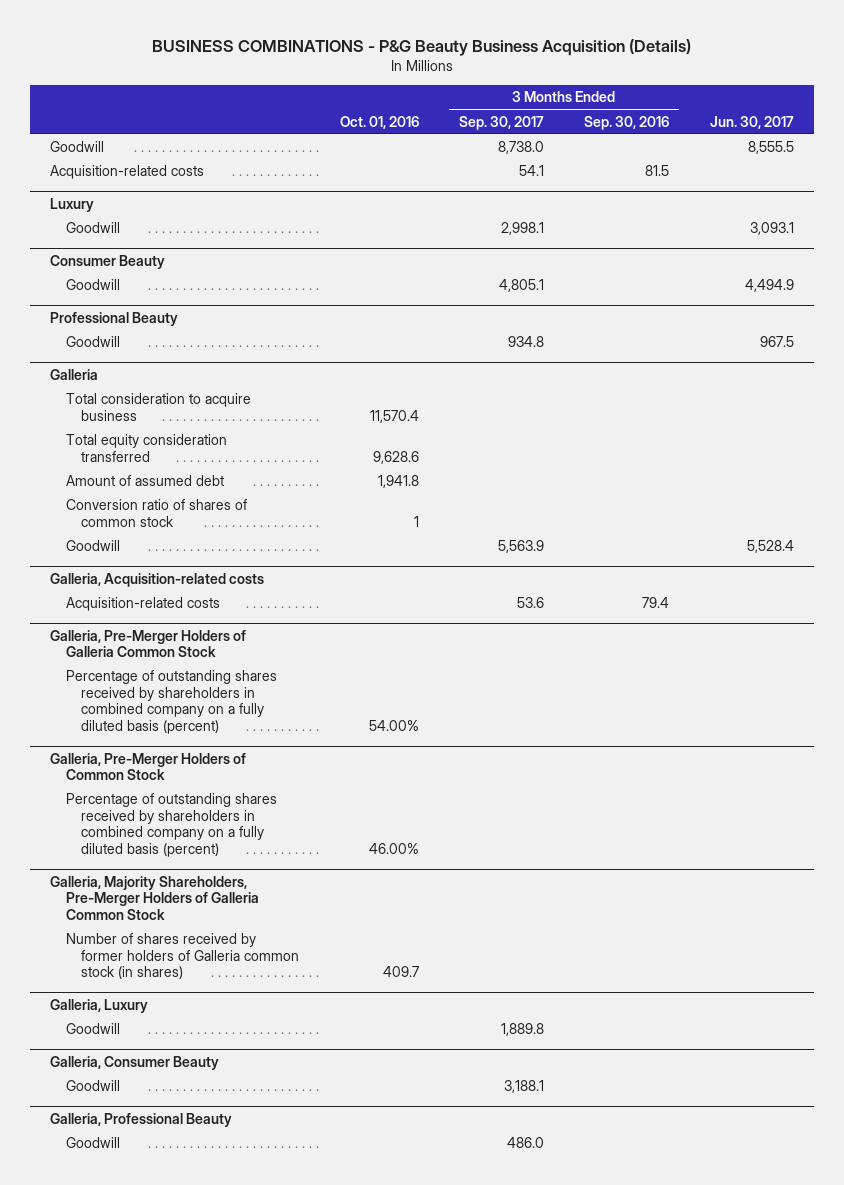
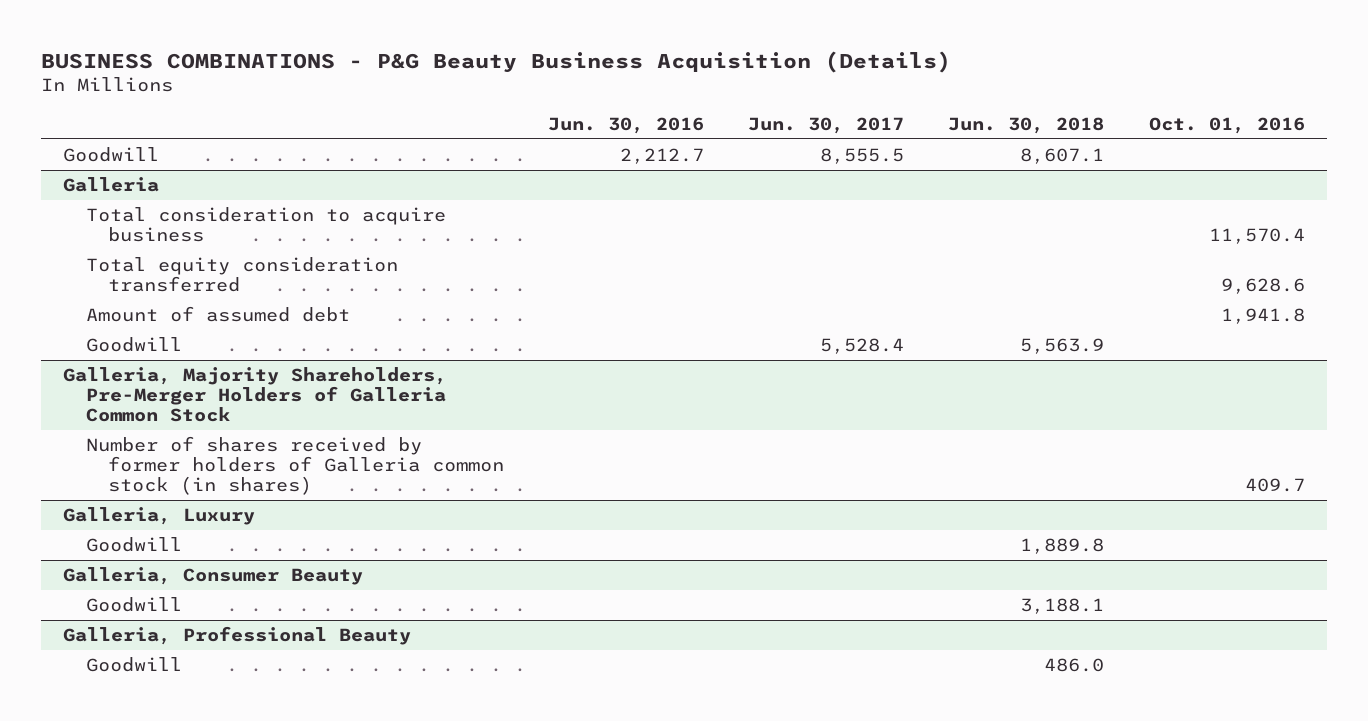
- | Oct. 01, 2016 | 3 Months Ended Sep. 30, 2017 | 3 Months Ended Sep. 30, 2016 | Jun. 30, 2017
+ | Jun. 30, 2016 | Jun. 30, 2017 | Jun. 30, 2018 | Oct. 01, 2016
- Acquisition-related costs | | 54.1 | 81.5 |
- Luxury
- Goodwill | | 2,998.1 | | 3,093.1
- Consumer Beauty
- Goodwill | | 4,805.1 | | 4,494.9
- Professional Beauty
- Goodwill | | 934.8 | | 967.5
@ Galleria
- Conversion ratio of shares of common stock | 1 | | |
- Galleria, Acquisition-related costs
- Acquisition-related costs | | 53.6 | 79.4 |
- Galleria, Pre-Merger Holders of Galleria Common Stock
- Percentage of outstanding shares received by shareholders in combined company on a fully diluted basis (percent) | 54.00% | | |
- Galleria, Pre-Merger Holders of Common Stock
- Percentage of outstanding shares received by shareholders in combined company on a fully diluted basis (percent) | 46.00% | | |

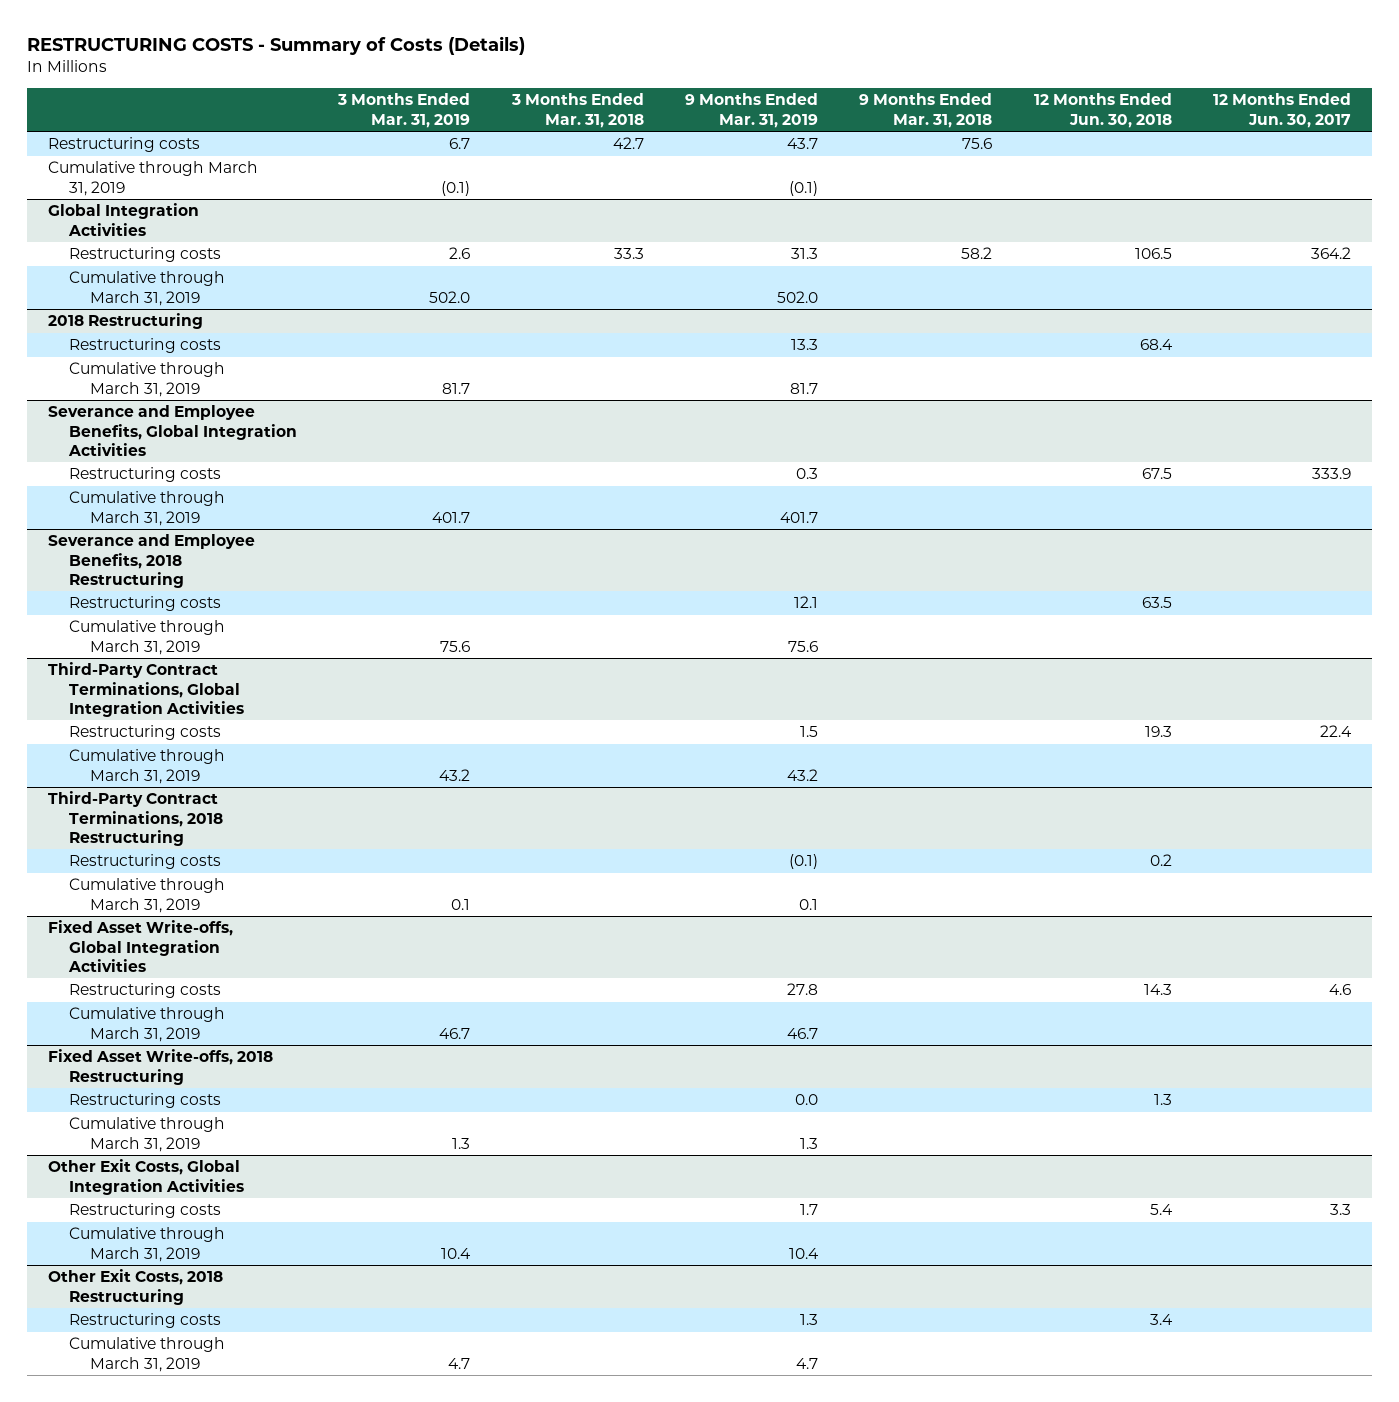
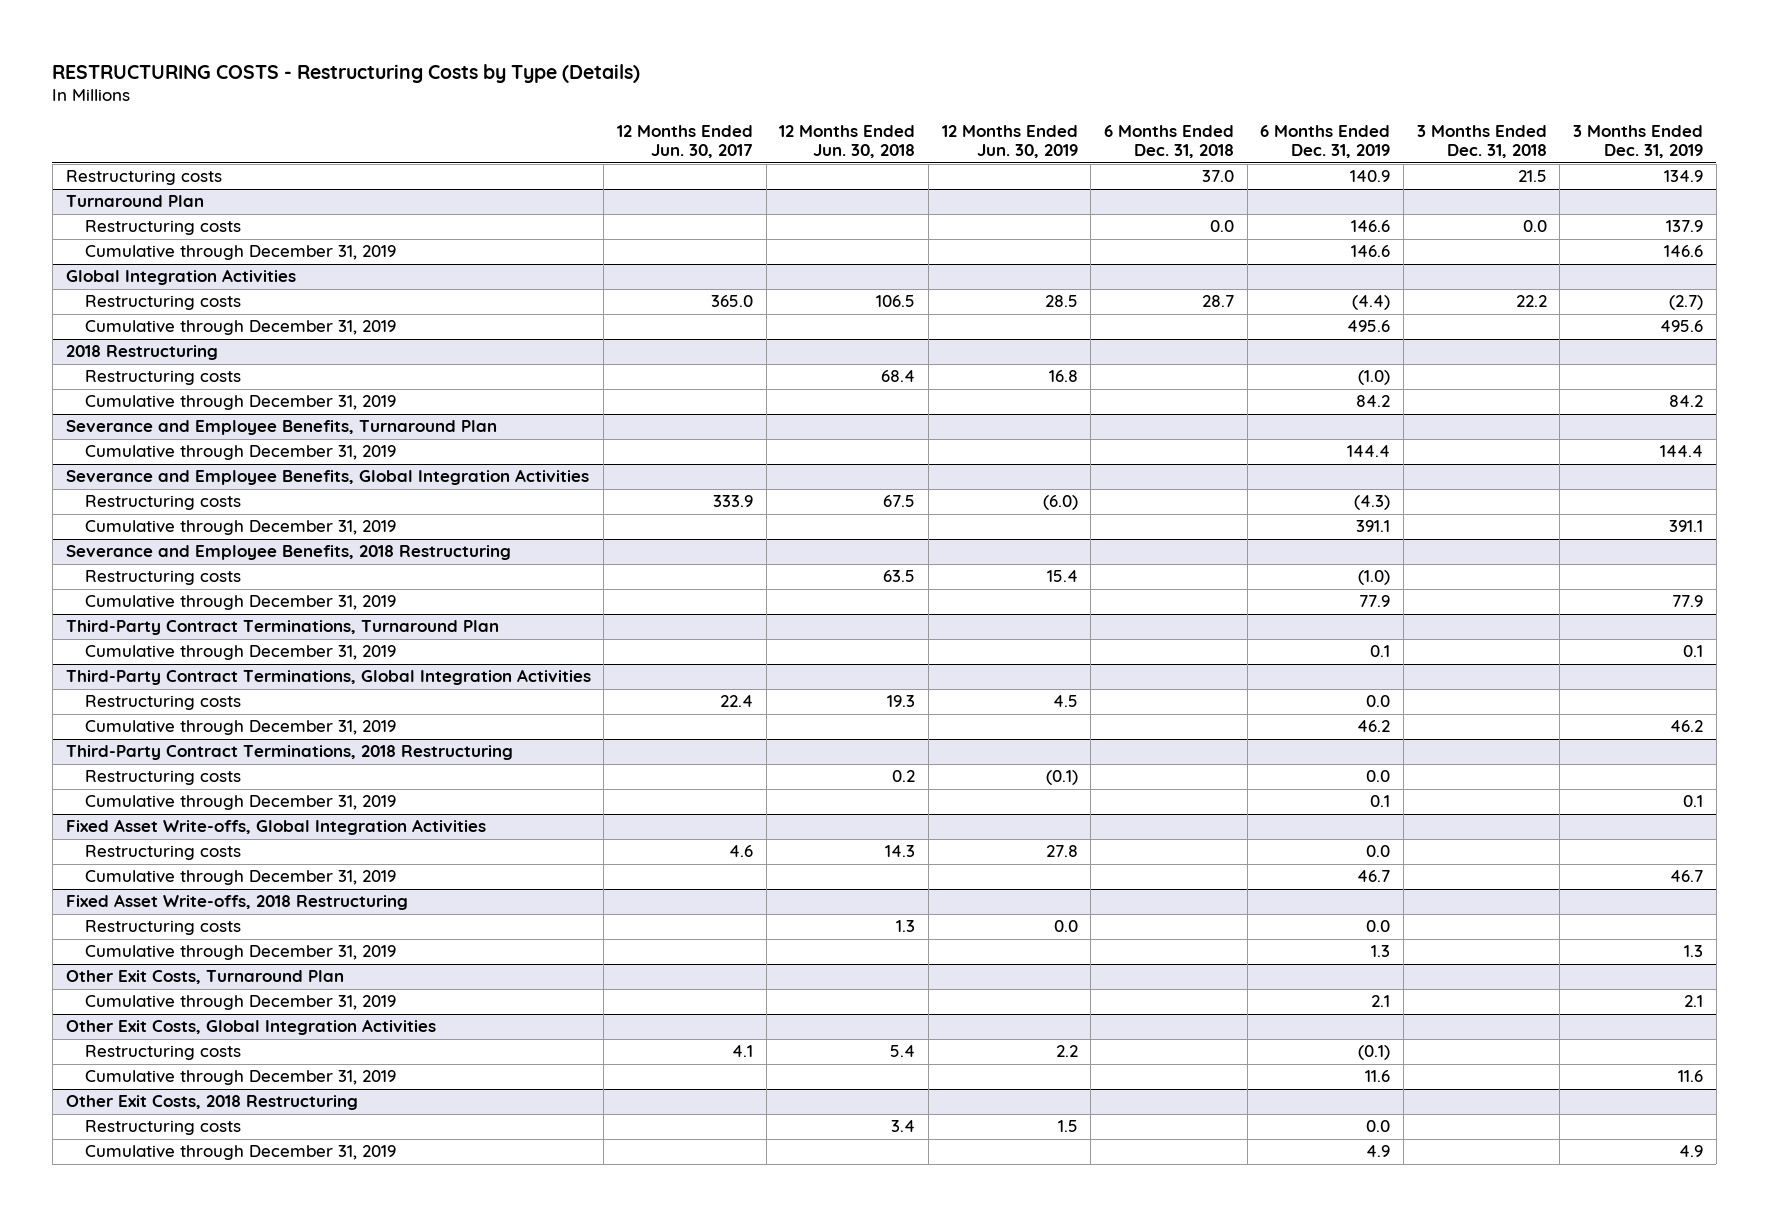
- RESTRUCTURING COSTS - Summary of Costs (Details)
+ RESTRUCTURING COSTS - Restructuring Costs by Type (Details)
- | 3 Months Ended Mar. 31, 2019 | 3 Months Ended Mar. 31, 2018 | 9 Months Ended Mar. 31, 2019 | 9 Months Ended Mar. 31, 2018 | 12 Months Ended Jun. 30, 2018 | 12 Months Ended Jun. 30, 2017
+ | 12 Months Ended Jun. 30, 2017 | 12 Months Ended Jun. 30, 2018 | 12 Months Ended Jun. 30, 2019 | 6 Months Ended Dec. 31, 2018 | 6 Months Ended Dec. 31, 2019 | 3 Months Ended Dec. 31, 2018 | 3 Months Ended Dec. 31, 2019
- Cumulative through March 31, 2019 | (0.1) | | (0.1) | | |
+ Turnaround Plan
+ Restructuring costs | | | | 0.0 | 146.6 | 0.0 | 137.9
+ Cumulative through December 31, 2019 | | | | | 146.6 | | 146.6
@ Global Integration Activities
- Restructuring costs | 2.6 | 33.3 | 31.3 | 58.2 | 106.5 | 364.2
- Cumulative through March 31, 2019 | 502.0 | | 502.0 | | |
+ Restructuring costs | 365.0 | 106.5 | 28.5 | 28.7 | (4.4) | 22.2 | (2.7)
+ Cumulative through December 31, 2019 | | | | | 495.6 | | 495.6
@ 2018 Restructuring
- Cumulative through March 31, 2019 | 81.7 | | 81.7 | | |
+ Cumulative through December 31, 2019 | | | | | 84.2 | | 84.2
+ Severance and Employee Benefits, Turnaround Plan
+ Cumulative through December 31, 2019 | | | | | 144.4 | | 144.4
@ Severance and Employee Benefits, Global Integration Activities
- Cumulative through March 31, 2019 | 401.7 | | 401.7 | | |
+ Cumulative through December 31, 2019 | | | | | 391.1 | | 391.1
@ Severance and Employee Benefits, 2018 Restructuring
- Cumulative through March 31, 2019 | 75.6 | | 75.6 | | |
+ Cumulative through December 31, 2019 | | | | | 77.9 | | 77.9
+ Third-Party Contract Terminations, Turnaround Plan
+ Cumulative through December 31, 2019 | | | | | 0.1 | | 0.1
@ Third-Party Contract Terminations, Global Integration Activities
- Cumulative through March 31, 2019 | 43.2 | | 43.2 | | |
+ Cumulative through December 31, 2019 | | | | | 46.2 | | 46.2
@ Third-Party Contract Terminations, 2018 Restructuring
- Cumulative through March 31, 2019 | 0.1 | | 0.1 | | |
+ Cumulative through December 31, 2019 | | | | | 0.1 | | 0.1
@ Fixed Asset Write-offs, Global Integration Activities
- Cumulative through March 31, 2019 | 46.7 | | 46.7 | | |
+ Cumulative through December 31, 2019 | | | | | 46.7 | | 46.7
@ Fixed Asset Write-offs, 2018 Restructuring
- Cumulative through March 31, 2019 | 1.3 | | 1.3 | | |
+ Cumulative through December 31, 2019 | | | | | 1.3 | | 1.3
+ Other Exit Costs, Turnaround Plan
+ Cumulative through December 31, 2019 | | | | | 2.1 | | 2.1
@ Other Exit Costs, Global Integration Activities
- Restructuring costs | | | 1.7 | | 5.4 | 3.3
- Cumulative through March 31, 2019 | 10.4 | | 10.4 | | |
+ Restructuring costs | 4.1 | 5.4 | 2.2 | | (0.1) | |
+ Cumulative through December 31, 2019 | | | | | 11.6 | | 11.6
@ Other Exit Costs, 2018 Restructuring
- Cumulative through March 31, 2019 | 4.7 | | 4.7 | | |
+ Cumulative through December 31, 2019 | | | | | 4.9 | | 4.9

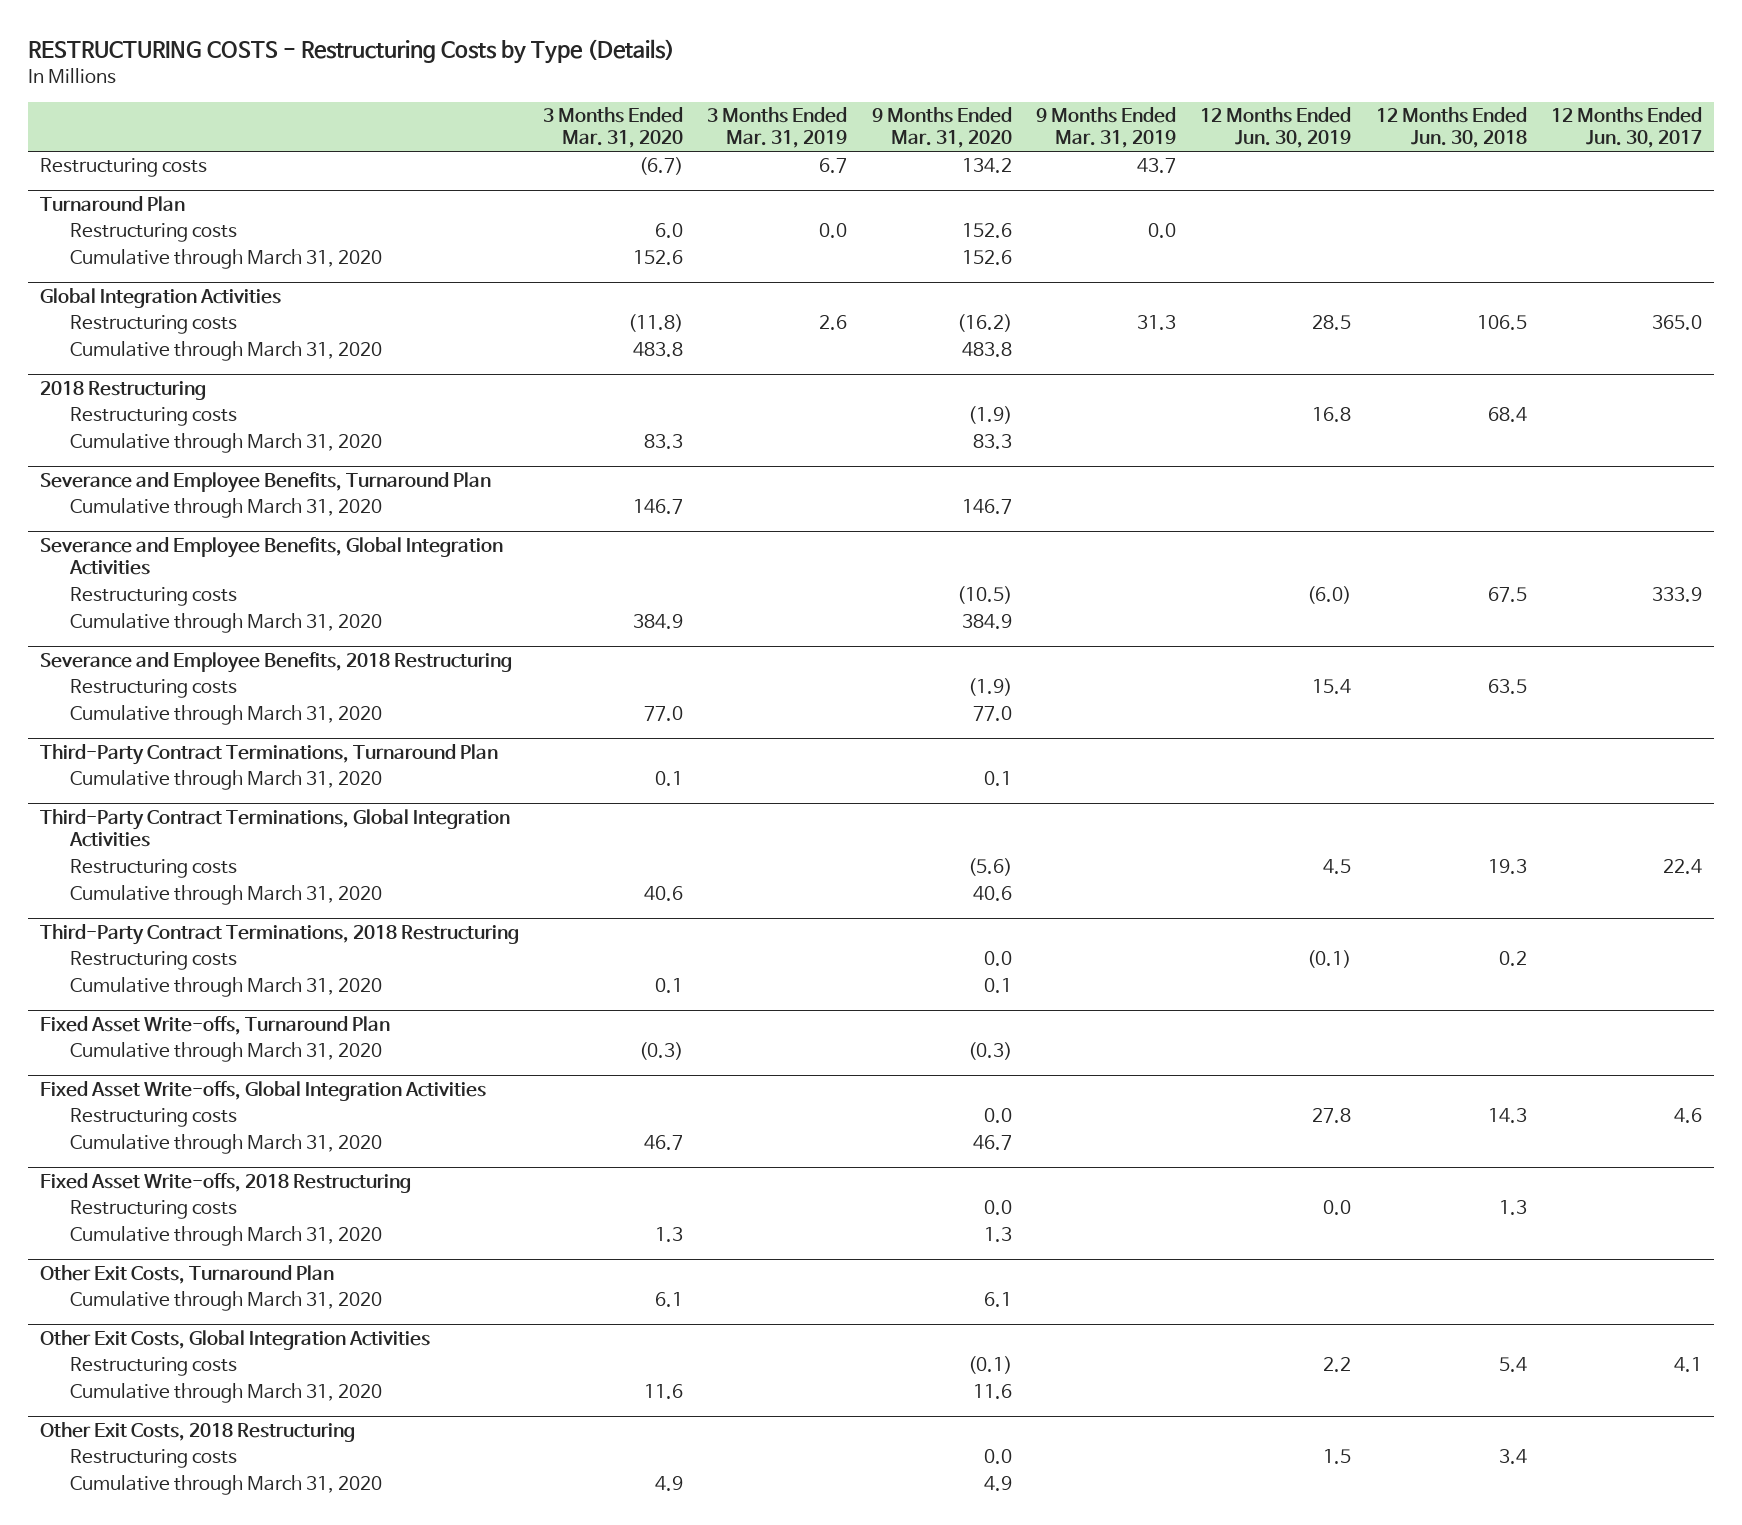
- | 12 Months Ended Jun. 30, 2017 | 12 Months Ended Jun. 30, 2018 | 12 Months Ended Jun. 30, 2019 | 6 Months Ended Dec. 31, 2018 | 6 Months Ended Dec. 31, 2019 | 3 Months Ended Dec. 31, 2018 | 3 Months Ended Dec. 31, 2019
+ | 3 Months Ended Mar. 31, 2020 | 3 Months Ended Mar. 31, 2019 | 9 Months Ended Mar. 31, 2020 | 9 Months Ended Mar. 31, 2019 | 12 Months Ended Jun. 30, 2019 | 12 Months Ended Jun. 30, 2018 | 12 Months Ended Jun. 30, 2017
@ Turnaround Plan
- Cumulative through December 31, 2019 | | | | | 146.6 | | 146.6
+ Cumulative through March 31, 2020 | 152.6 | | 152.6 | | | |
@ Global Integration Activities
- Cumulative through December 31, 2019 | | | | | 495.6 | | 495.6
+ Cumulative through March 31, 2020 | 483.8 | | 483.8 | | | |
@ 2018 Restructuring
- Cumulative through December 31, 2019 | | | | | 84.2 | | 84.2
+ Cumulative through March 31, 2020 | 83.3 | | 83.3 | | | |
@ Severance and Employee Benefits, Turnaround Plan
- Cumulative through December 31, 2019 | | | | | 144.4 | | 144.4
+ Cumulative through March 31, 2020 | 146.7 | | 146.7 | | | |
@ Severance and Employee Benefits, Global Integration Activities
- Cumulative through December 31, 2019 | | | | | 391.1 | | 391.1
+ Cumulative through March 31, 2020 | 384.9 | | 384.9 | | | |
@ Severance and Employee Benefits, 2018 Restructuring
- Cumulative through December 31, 2019 | | | | | 77.9 | | 77.9
+ Cumulative through March 31, 2020 | 77.0 | | 77.0 | | | |
@ Third-Party Contract Terminations, Turnaround Plan
- Cumulative through December 31, 2019 | | | | | 0.1 | | 0.1
+ Cumulative through March 31, 2020 | 0.1 | | 0.1 | | | |
@ Third-Party Contract Terminations, Global Integration Activities
- Cumulative through December 31, 2019 | | | | | 46.2 | | 46.2
+ Cumulative through March 31, 2020 | 40.6 | | 40.6 | | | |
@ Third-Party Contract Terminations, 2018 Restructuring
- Cumulative through December 31, 2019 | | | | | 0.1 | | 0.1
+ Cumulative through March 31, 2020 | 0.1 | | 0.1 | | | |
+ Fixed Asset Write-offs, Turnaround Plan
+ Cumulative through March 31, 2020 | (0.3) | | (0.3) | | | |
@ Fixed Asset Write-offs, Global Integration Activities
- Cumulative through December 31, 2019 | | | | | 46.7 | | 46.7
+ Cumulative through March 31, 2020 | 46.7 | | 46.7 | | | |
@ Fixed Asset Write-offs, 2018 Restructuring
- Cumulative through December 31, 2019 | | | | | 1.3 | | 1.3
+ Cumulative through March 31, 2020 | 1.3 | | 1.3 | | | |
@ Other Exit Costs, Turnaround Plan
- Cumulative through December 31, 2019 | | | | | 2.1 | | 2.1
+ Cumulative through March 31, 2020 | 6.1 | | 6.1 | | | |
@ Other Exit Costs, Global Integration Activities
- Cumulative through December 31, 2019 | | | | | 11.6 | | 11.6
+ Cumulative through March 31, 2020 | 11.6 | | 11.6 | | | |
@ Other Exit Costs, 2018 Restructuring
- Cumulative through December 31, 2019 | | | | | 4.9 | | 4.9
+ Cumulative through March 31, 2020 | 4.9 | | 4.9 | | | |

